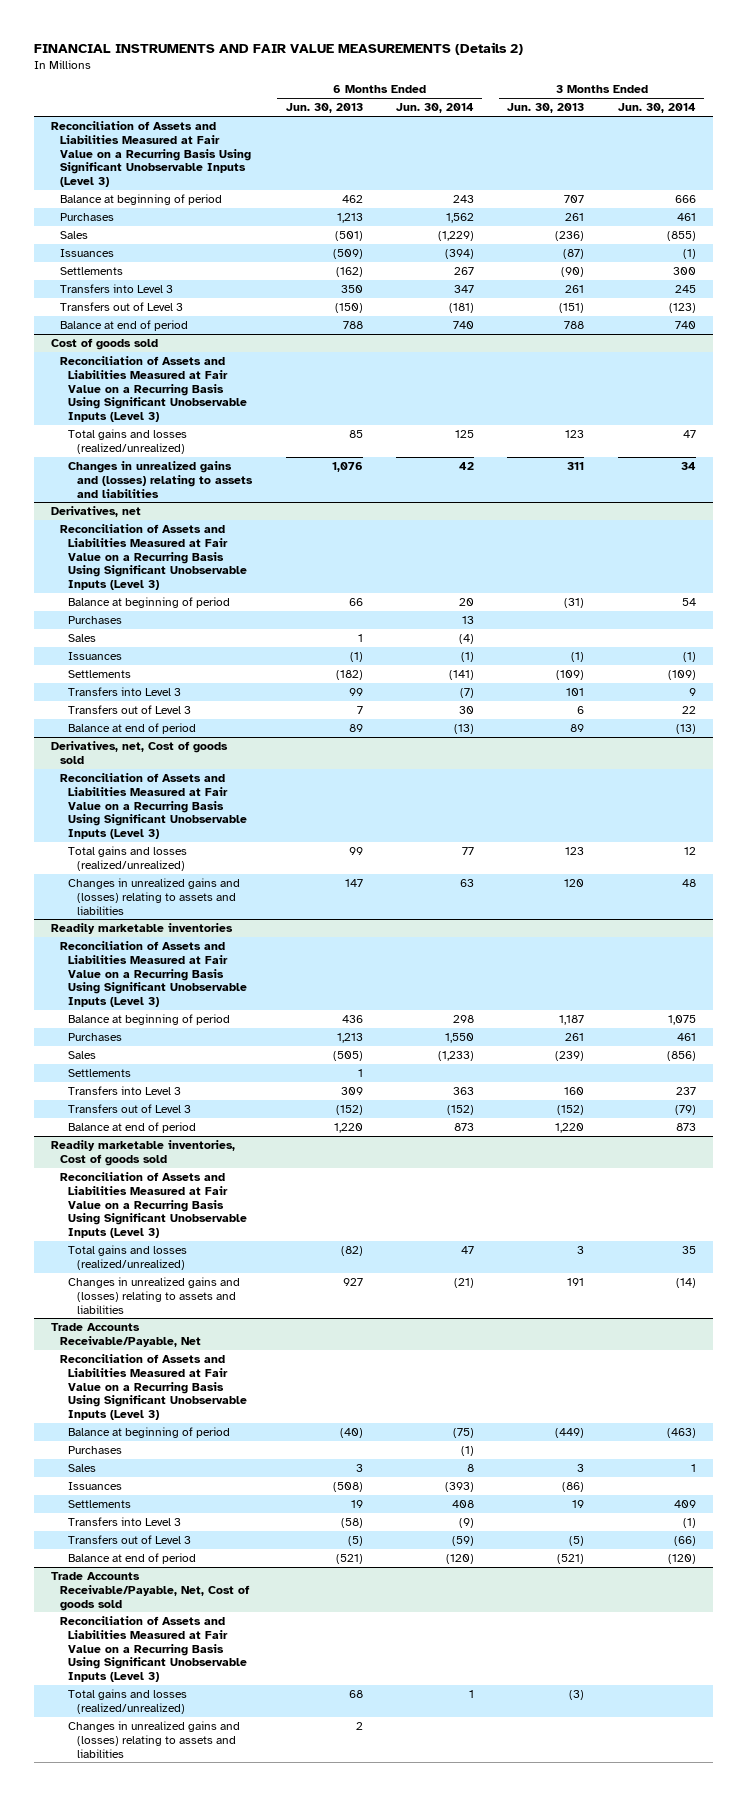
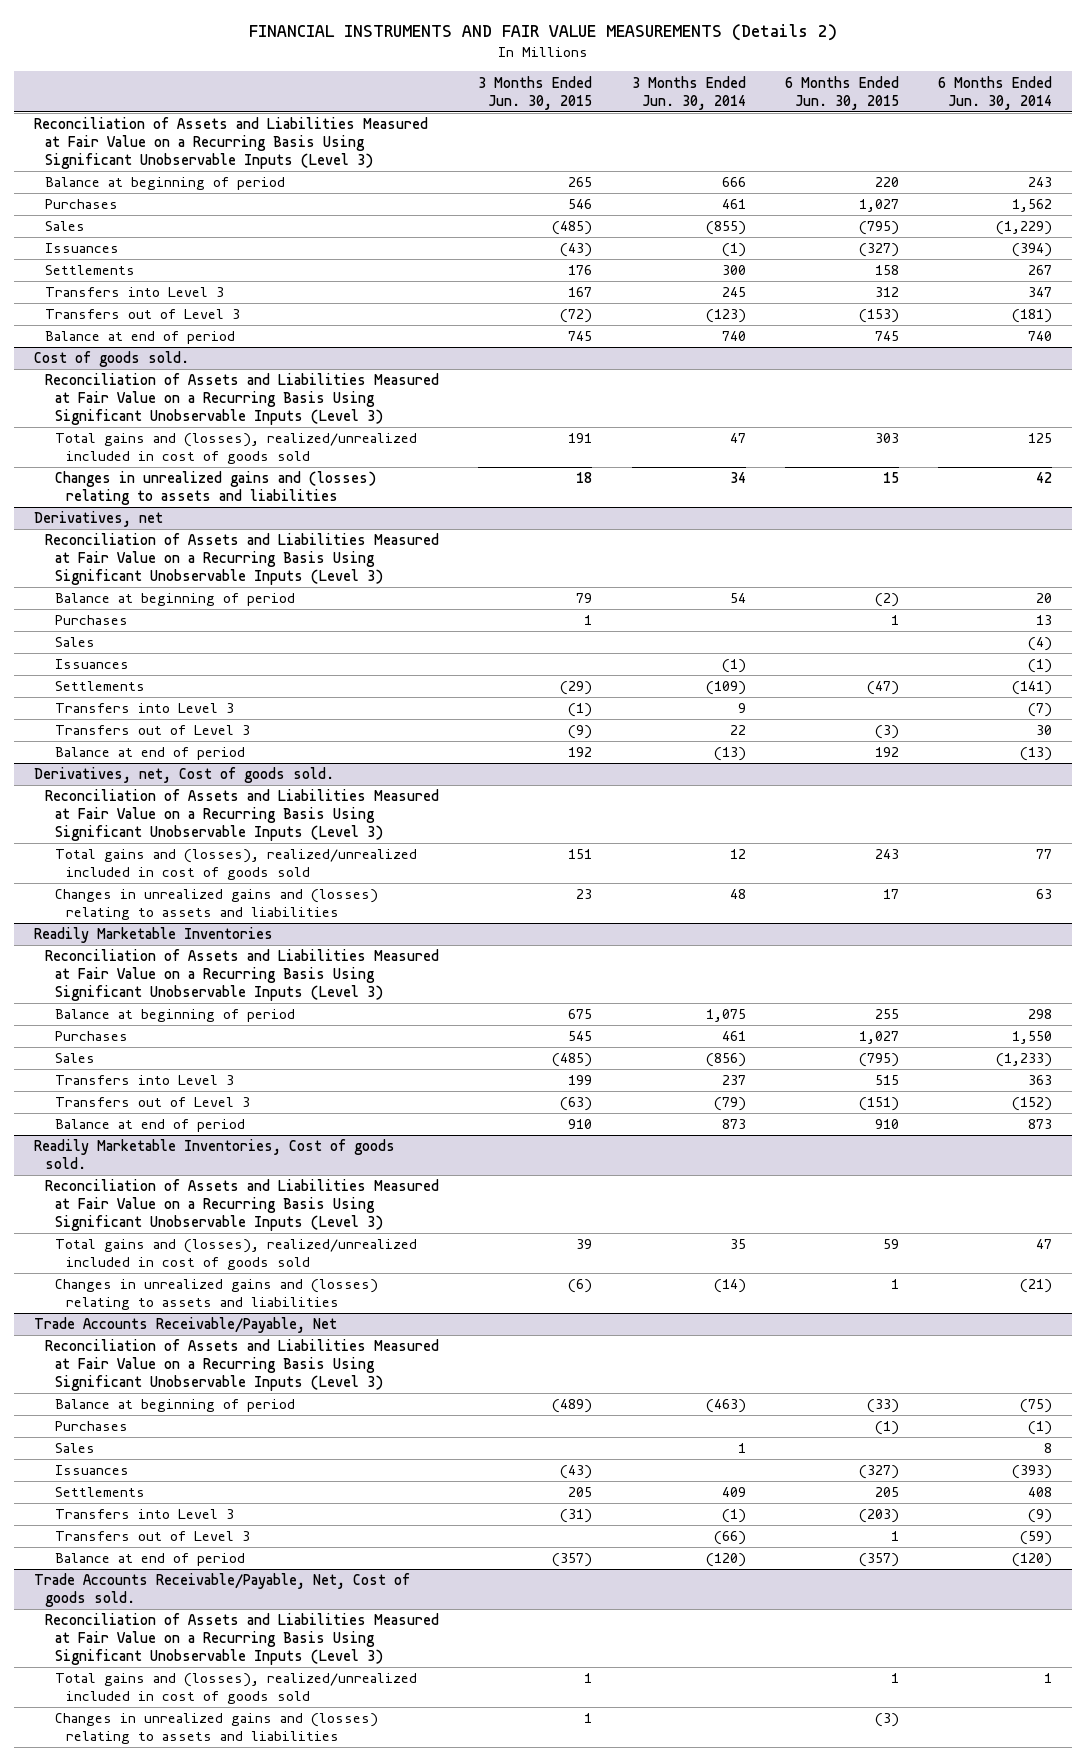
- | 6 Months Ended Jun. 30, 2013 | 6 Months Ended Jun. 30, 2014 | 3 Months Ended Jun. 30, 2013 | 3 Months Ended Jun. 30, 2014
+ | 3 Months Ended Jun. 30, 2015 | 3 Months Ended Jun. 30, 2014 | 6 Months Ended Jun. 30, 2015 | 6 Months Ended Jun. 30, 2014
- Cost of goods sold
+ Cost of goods sold.
- Total gains and losses (realized/unrealized) | 85 | 125 | 123 | 47
+ Total gains and (losses), realized/unrealized included in cost of goods sold | 191 | 47 | 303 | 125
- Derivatives, net, Cost of goods sold
+ Derivatives, net, Cost of goods sold.
- Total gains and losses (realized/unrealized) | 99 | 77 | 123 | 12
+ Total gains and (losses), realized/unrealized included in cost of goods sold | 151 | 12 | 243 | 77
- Readily marketable inventories
+ Readily Marketable Inventories
- Settlements | 1 | | |
- Readily marketable inventories, Cost of goods sold
+ Readily Marketable Inventories, Cost of goods sold.
- Total gains and losses (realized/unrealized) | (82) | 47 | 3 | 35
+ Total gains and (losses), realized/unrealized included in cost of goods sold | 39 | 35 | 59 | 47
- Trade Accounts Receivable/Payable, Net, Cost of goods sold
+ Trade Accounts Receivable/Payable, Net, Cost of goods sold.
- Total gains and losses (realized/unrealized) | 68 | 1 | (3) |
+ Total gains and (losses), realized/unrealized included in cost of goods sold | 1 | | 1 | 1

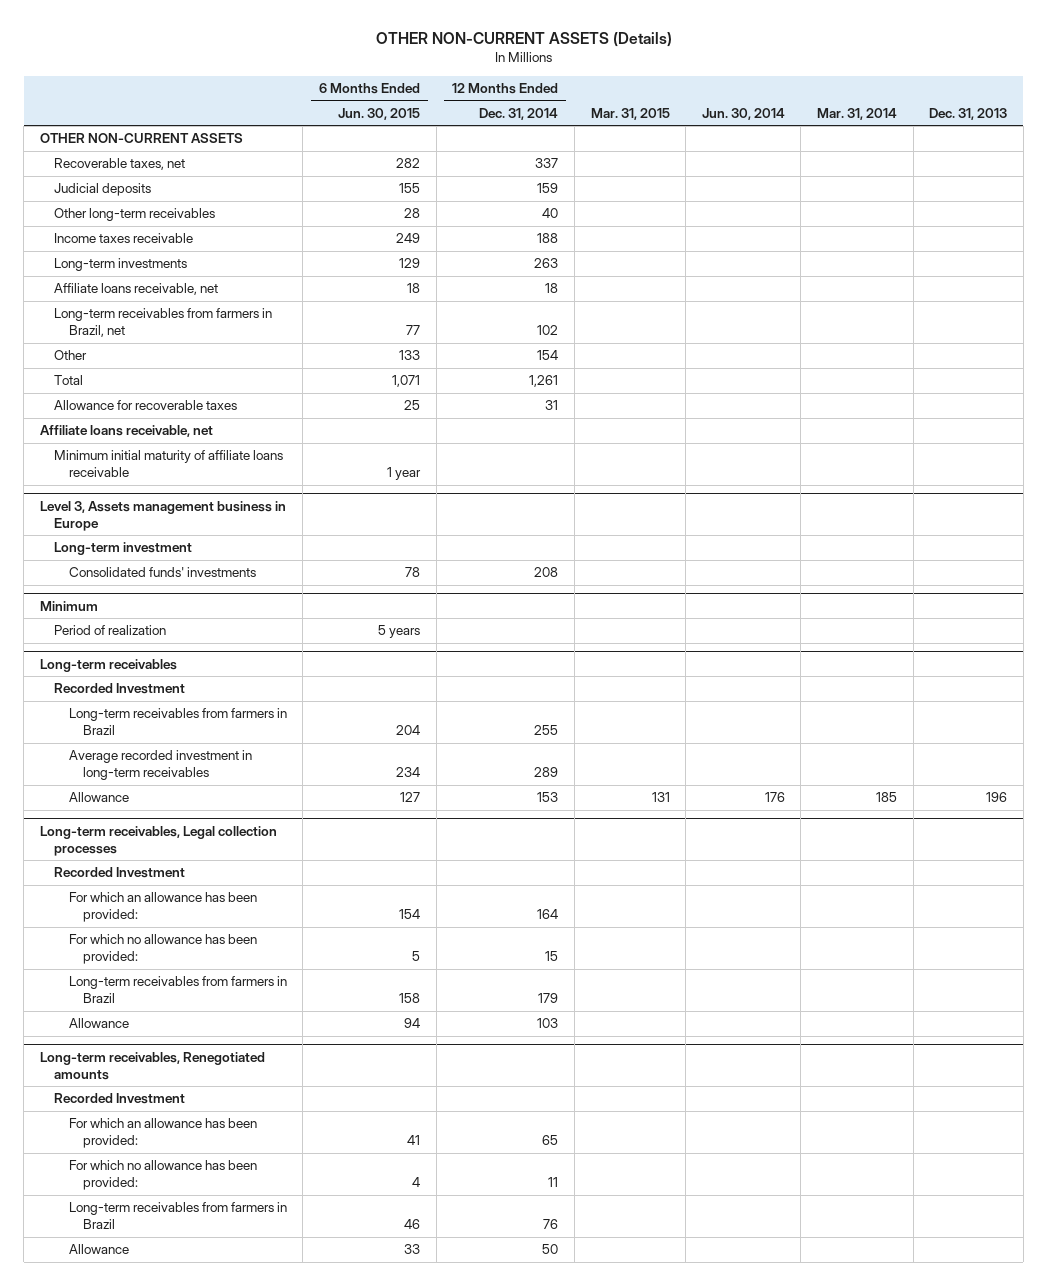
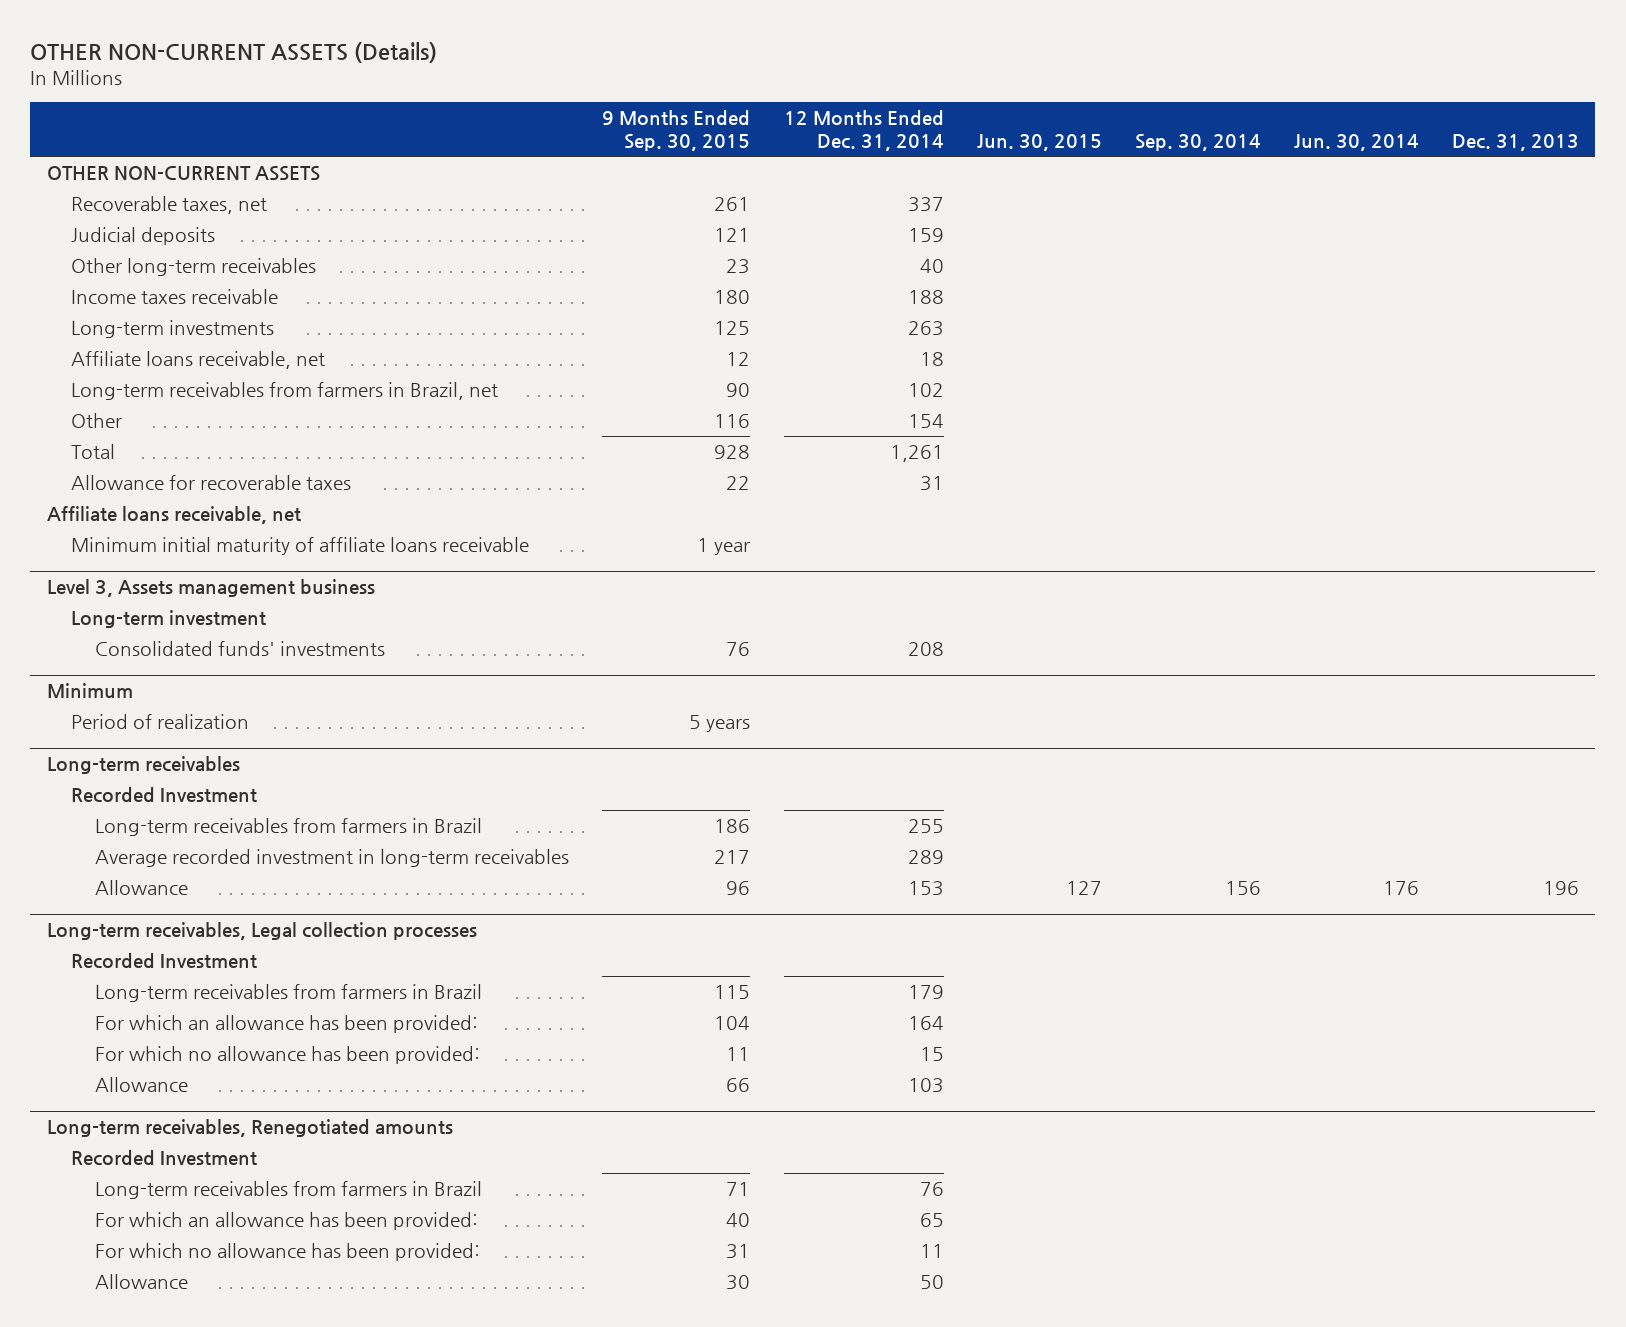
- | 6 Months Ended Jun. 30, 2015 | 12 Months Ended Dec. 31, 2014 | Mar. 31, 2015 | Jun. 30, 2014 | Mar. 31, 2014 | Dec. 31, 2013
+ | 9 Months Ended Sep. 30, 2015 | 12 Months Ended Dec. 31, 2014 | Jun. 30, 2015 | Sep. 30, 2014 | Jun. 30, 2014 | Dec. 31, 2013
- Level 3, Assets management business in Europe
+ Level 3, Assets management business
@ Long-term receivables, Legal collection processes
moved up: Long-term receivables from farmers in Brazil | 115 | 179 | | | |
@ Long-term receivables, Renegotiated amounts
moved up: Long-term receivables from farmers in Brazil | 71 | 76 | | | |

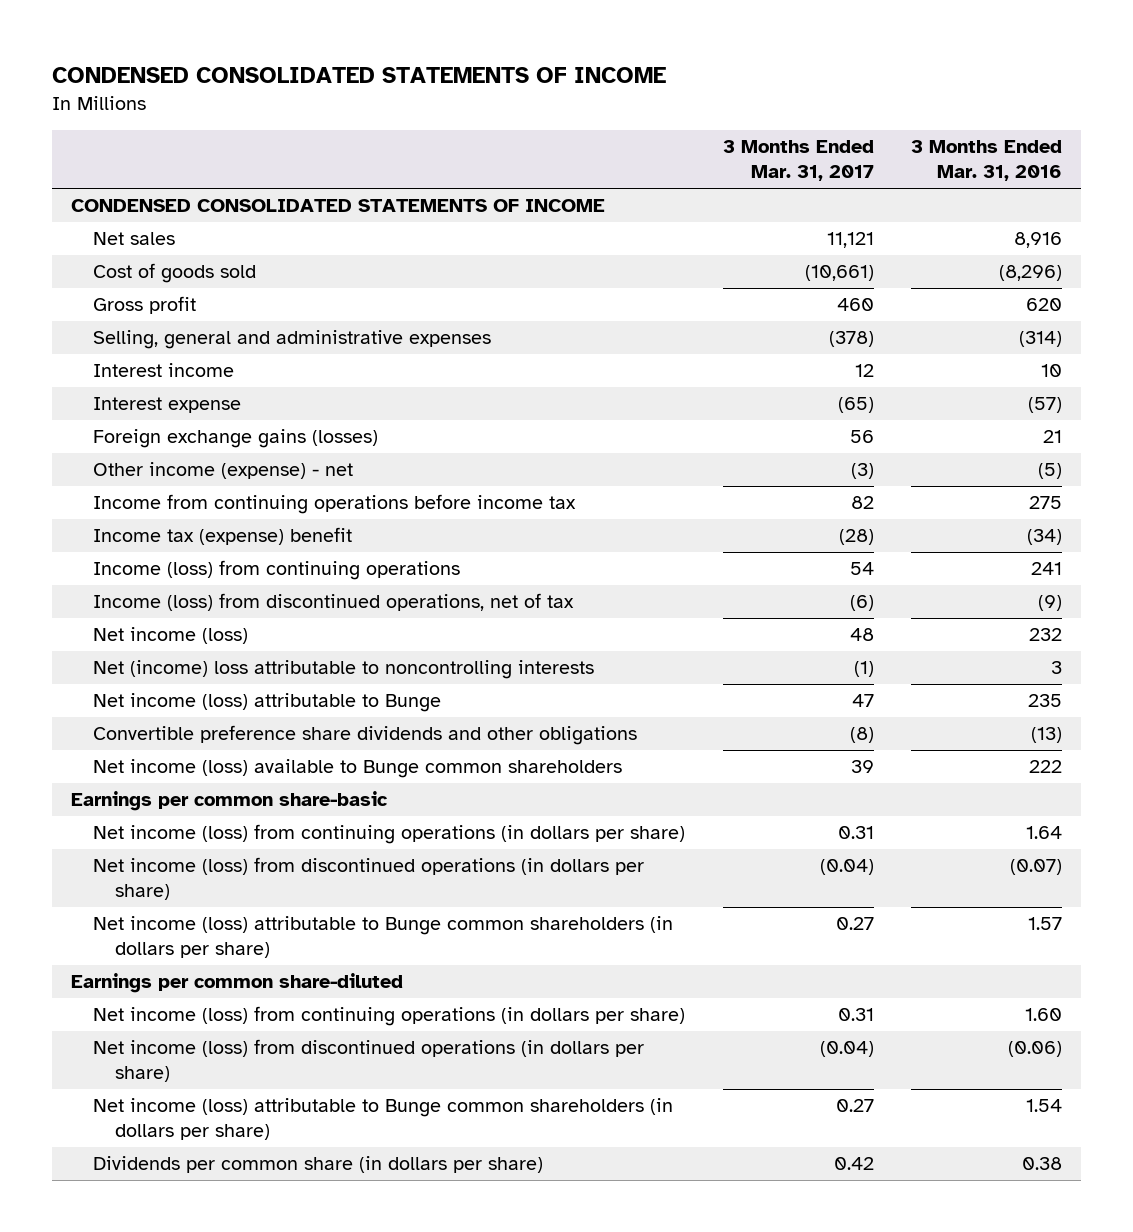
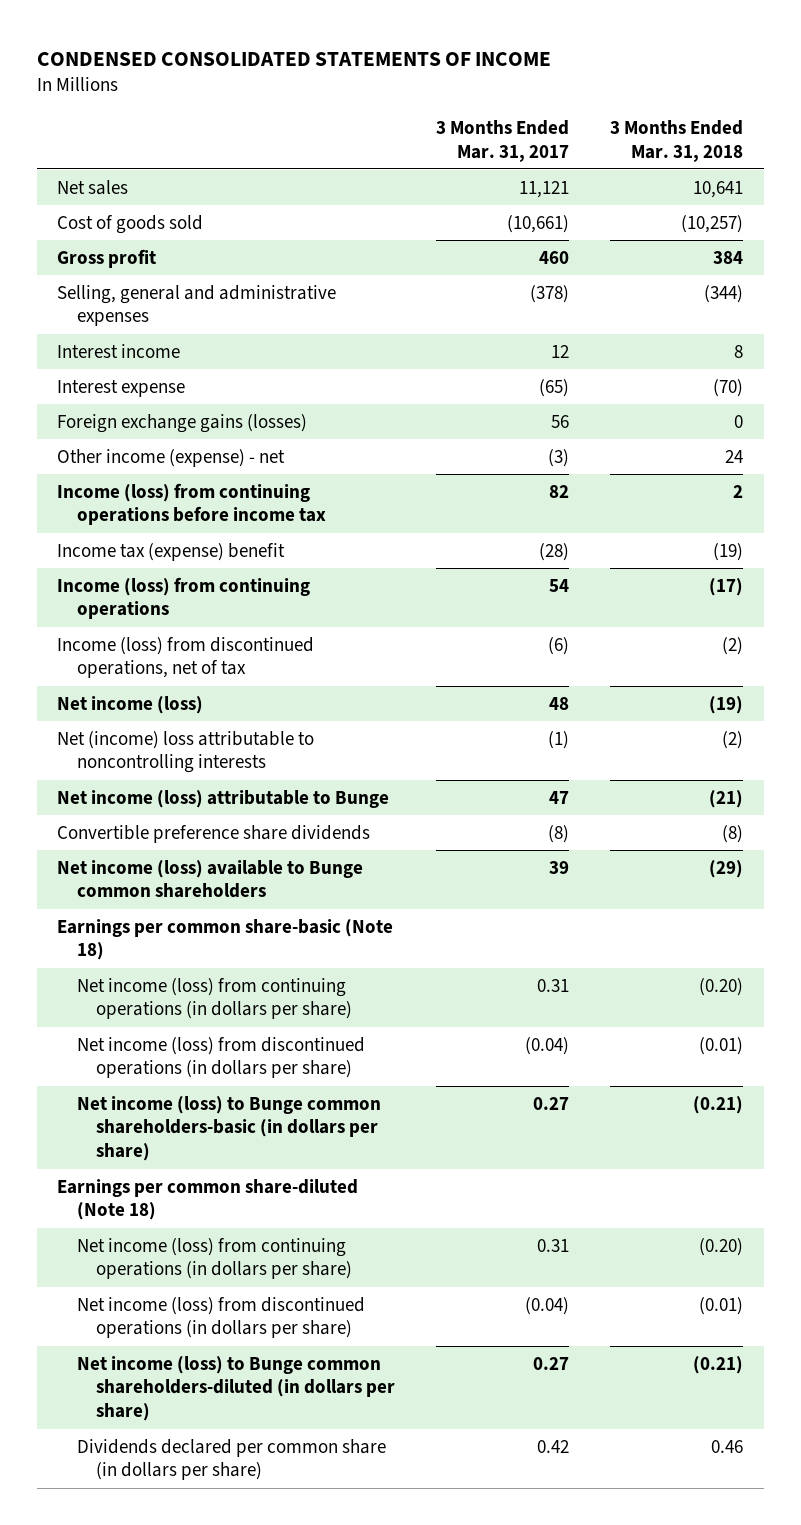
- | 3 Months Ended Mar. 31, 2017 | 3 Months Ended Mar. 31, 2016
+ | 3 Months Ended Mar. 31, 2017 | 3 Months Ended Mar. 31, 2018
- CONDENSED CONSOLIDATED STATEMENTS OF INCOME
- Income from continuing operations before income tax | 82 | 275
+ Income (loss) from continuing operations before income tax | 82 | 2
- Convertible preference share dividends and other obligations | (8) | (13)
+ Convertible preference share dividends | (8) | (8)
- Earnings per common share-basic
+ Earnings per common share-basic (Note 18)
- Net income (loss) attributable to Bunge common shareholders (in dollars per share) | 0.27 | 1.57
- Earnings per common share-diluted
+ Net income (loss) to Bunge common shareholders-basic (in dollars per share) | 0.27 | (0.21)
+ Earnings per common share-diluted (Note 18)
- Net income (loss) attributable to Bunge common shareholders (in dollars per share) | 0.27 | 1.54
- Dividends per common share (in dollars per share) | 0.42 | 0.38
+ Net income (loss) to Bunge common shareholders-diluted (in dollars per share) | 0.27 | (0.21)
+ Dividends declared per common share (in dollars per share) | 0.42 | 0.46

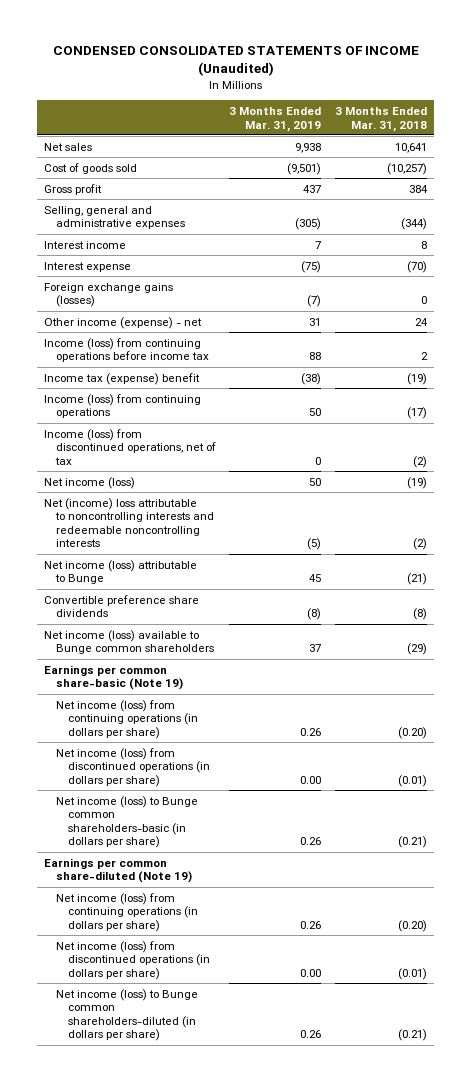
- CONDENSED CONSOLIDATED STATEMENTS OF INCOME
+ CONDENSED CONSOLIDATED STATEMENTS OF INCOME (Unaudited)
- | 3 Months Ended Mar. 31, 2017 | 3 Months Ended Mar. 31, 2018
+ | 3 Months Ended Mar. 31, 2019 | 3 Months Ended Mar. 31, 2018
- Net (income) loss attributable to noncontrolling interests | (1) | (2)
+ Net (income) loss attributable to noncontrolling interests and redeemable noncontrolling interests | (5) | (2)
- Earnings per common share-basic (Note 18)
+ Earnings per common share-basic (Note 19)
- Earnings per common share-diluted (Note 18)
+ Earnings per common share-diluted (Note 19)
- Dividends declared per common share (in dollars per share) | 0.42 | 0.46

